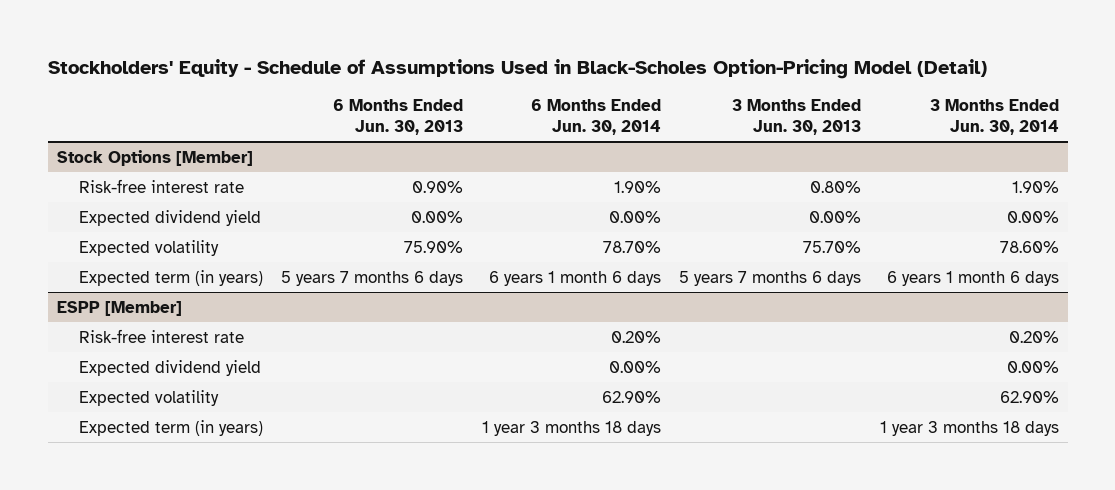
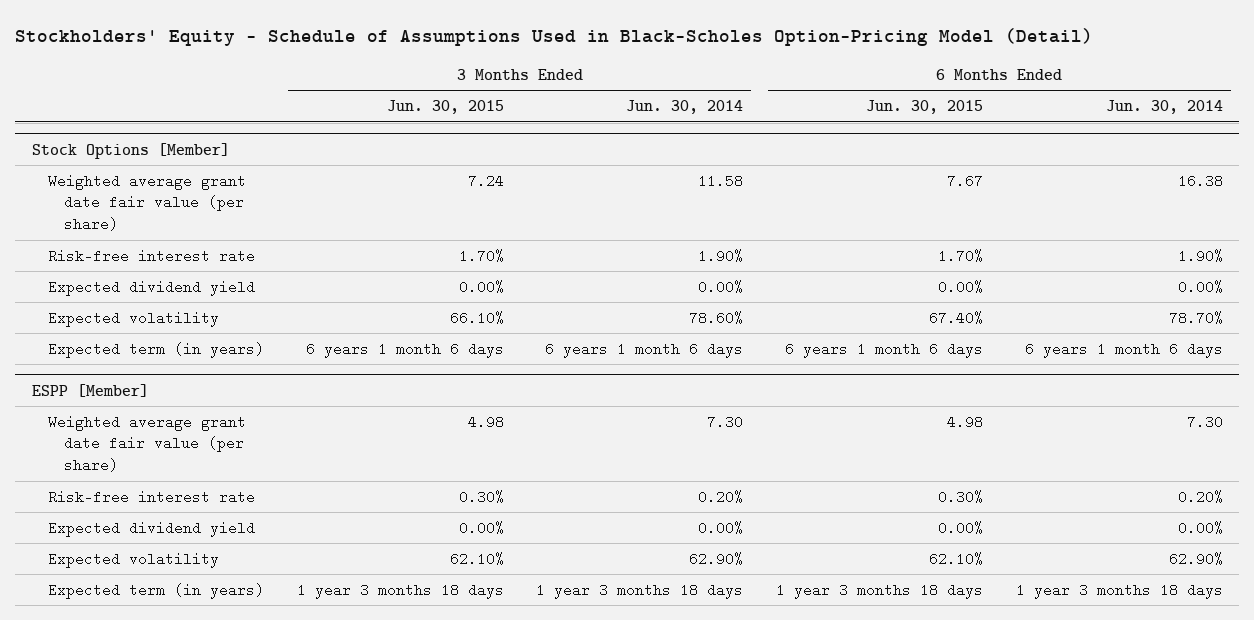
- | 6 Months Ended Jun. 30, 2013 | 6 Months Ended Jun. 30, 2014 | 3 Months Ended Jun. 30, 2013 | 3 Months Ended Jun. 30, 2014
+ | 3 Months Ended Jun. 30, 2015 | 3 Months Ended Jun. 30, 2014 | 6 Months Ended Jun. 30, 2015 | 6 Months Ended Jun. 30, 2014
@ Stock Options [Member]
+ Weighted average grant date fair value (per share) | 7.24 | 11.58 | 7.67 | 16.38
@ ESPP [Member]
+ Weighted average grant date fair value (per share) | 4.98 | 7.30 | 4.98 | 7.30

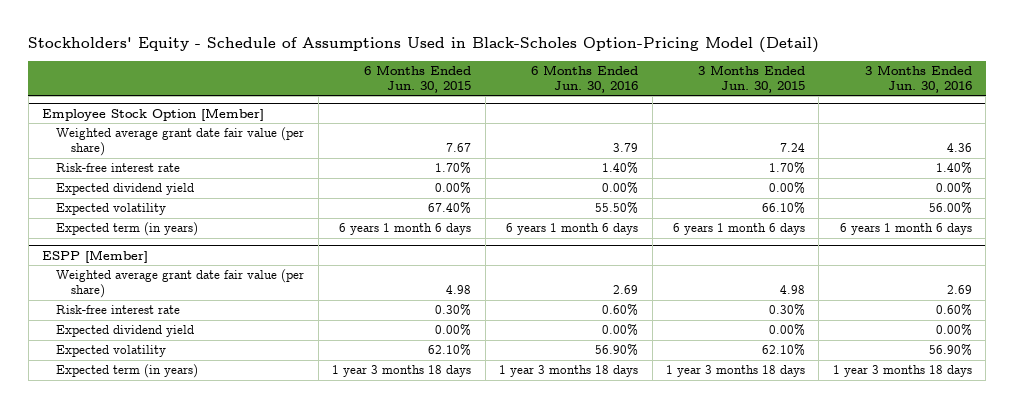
- | 3 Months Ended Jun. 30, 2015 | 3 Months Ended Jun. 30, 2014 | 6 Months Ended Jun. 30, 2015 | 6 Months Ended Jun. 30, 2014
+ | 6 Months Ended Jun. 30, 2015 | 6 Months Ended Jun. 30, 2016 | 3 Months Ended Jun. 30, 2015 | 3 Months Ended Jun. 30, 2016
- Stock Options [Member]
+ Employee Stock Option [Member]

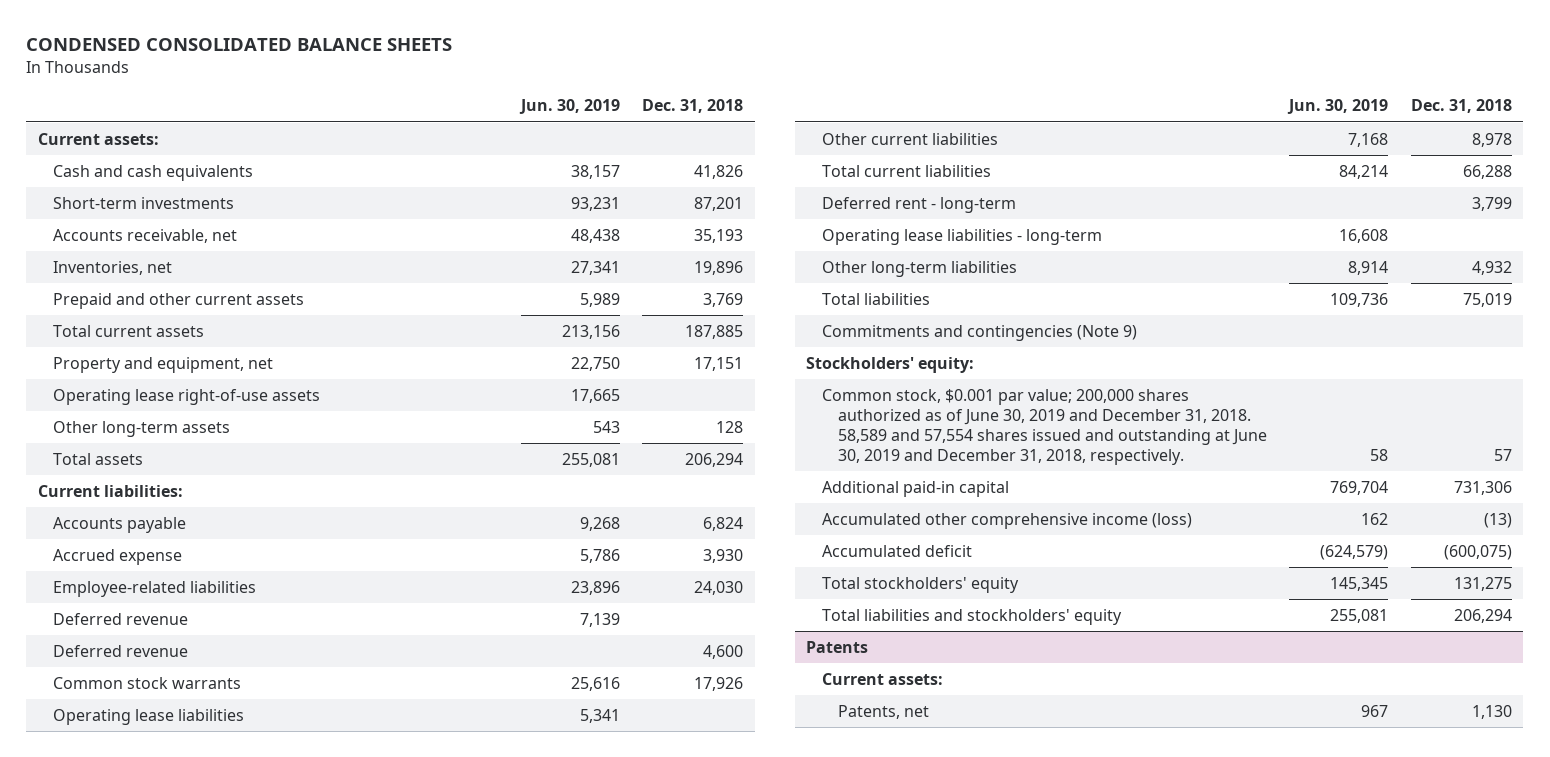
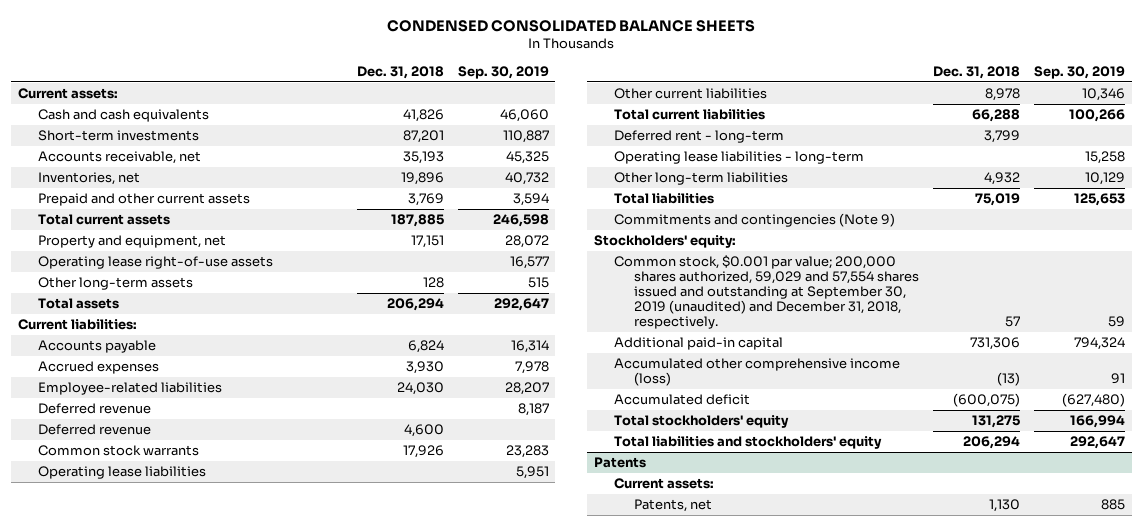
- | Jun. 30, 2019 | Dec. 31, 2018
+ | Dec. 31, 2018 | Sep. 30, 2019
- Accrued expense | 5,786 | 3,930
+ Accrued expenses | 3,930 | 7,978
- Common stock, $0.001 par value; 200,000 shares authorized as of June 30, 2019 and December 31, 2018. 58,589 and 57,554 shares issued and outstanding at June 30, 2019 and December 31, 2018, respectively. | 58 | 57
+ Common stock, $0.001 par value; 200,000 shares authorized, 59,029 and 57,554 shares issued and outstanding at September 30, 2019 (unaudited) and December 31, 2018, respectively. | 57 | 59

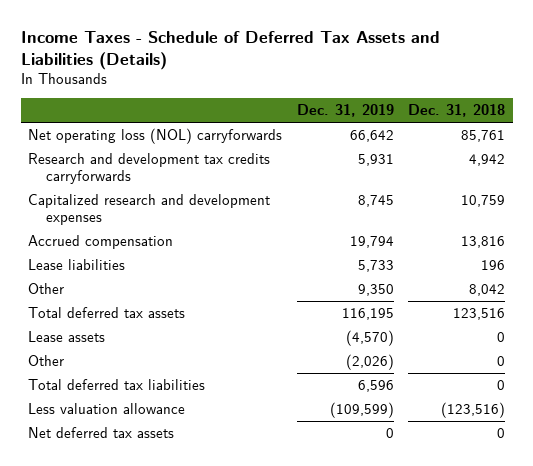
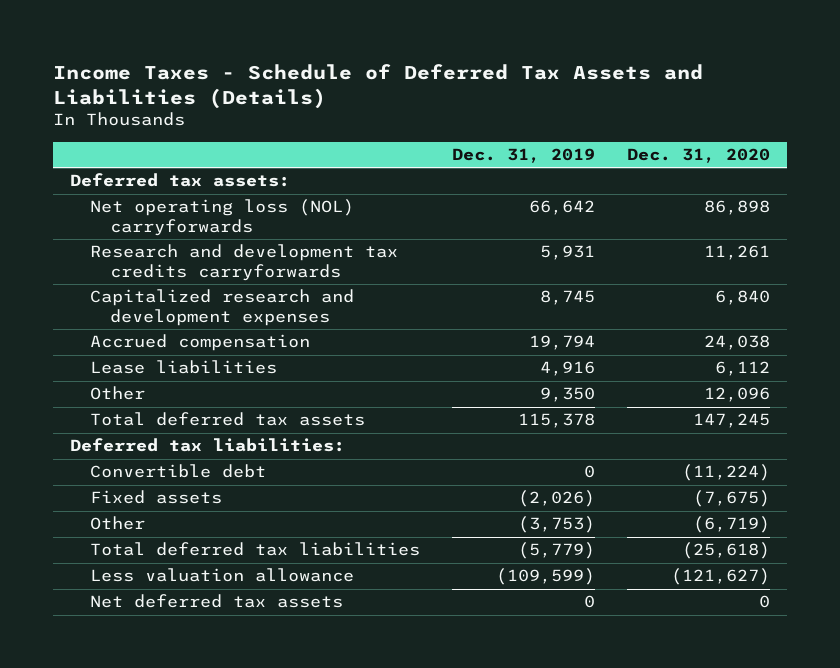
- | Dec. 31, 2019 | Dec. 31, 2018
+ | Dec. 31, 2019 | Dec. 31, 2020
+ Deferred tax assets:
- Lease liabilities | 5,733 | 196
+ Lease liabilities | 4,916 | 6,112
- Total deferred tax assets | 116,195 | 123,516
- Lease assets | (4,570) | 0
- Other | (2,026) | 0
- Total deferred tax liabilities | 6,596 | 0
+ Total deferred tax assets | 115,378 | 147,245
+ Deferred tax liabilities:
+ Convertible debt | 0 | (11,224)
+ Fixed assets | (2,026) | (7,675)
+ Other | (3,753) | (6,719)
+ Total deferred tax liabilities | (5,779) | (25,618)

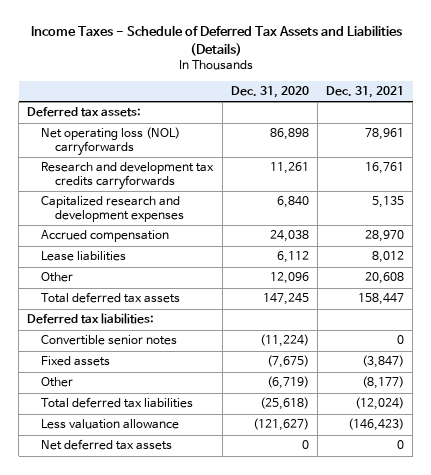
- | Dec. 31, 2019 | Dec. 31, 2020
+ | Dec. 31, 2020 | Dec. 31, 2021
- Convertible debt | 0 | (11,224)
+ Convertible senior notes | (11,224) | 0

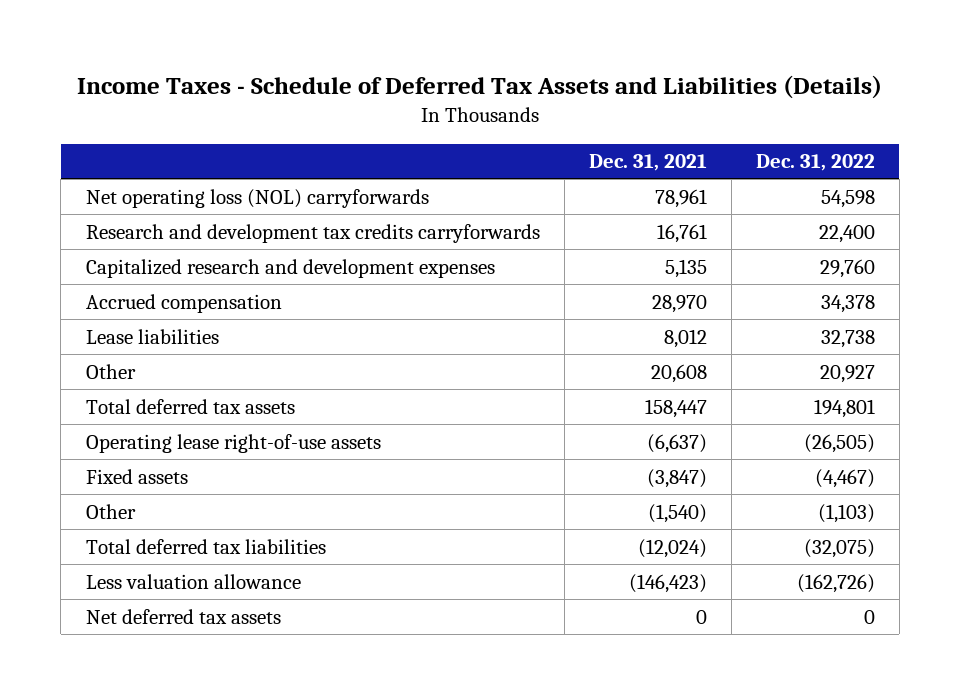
- | Dec. 31, 2020 | Dec. 31, 2021
+ | Dec. 31, 2021 | Dec. 31, 2022
- Deferred tax assets:
- Deferred tax liabilities:
- Convertible senior notes | (11,224) | 0
+ Operating lease right-of-use assets | (6,637) | (26,505)
- Other | (6,719) | (8,177)
+ Other | (1,540) | (1,103)

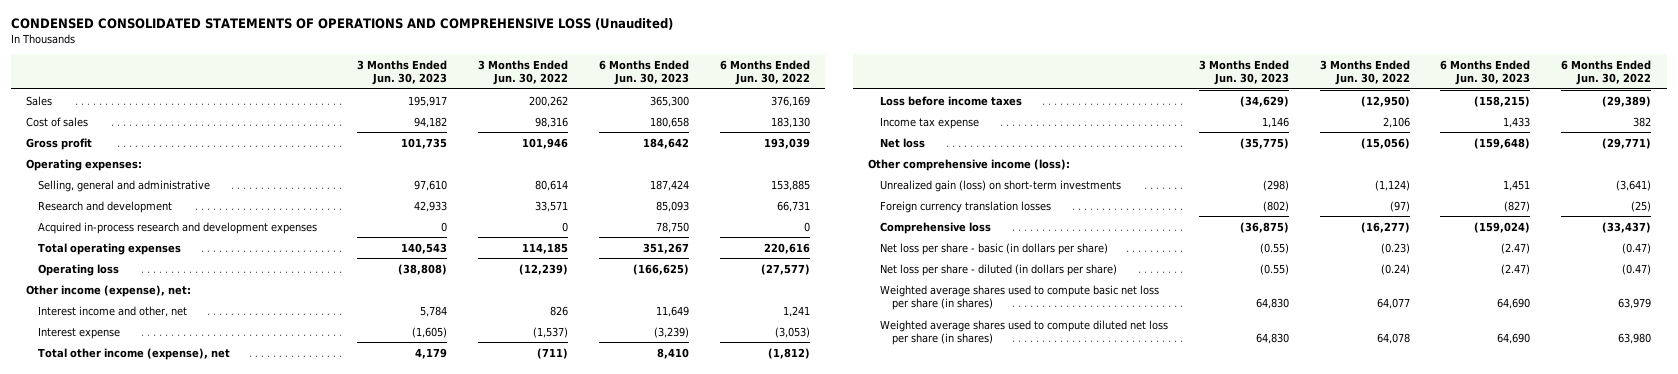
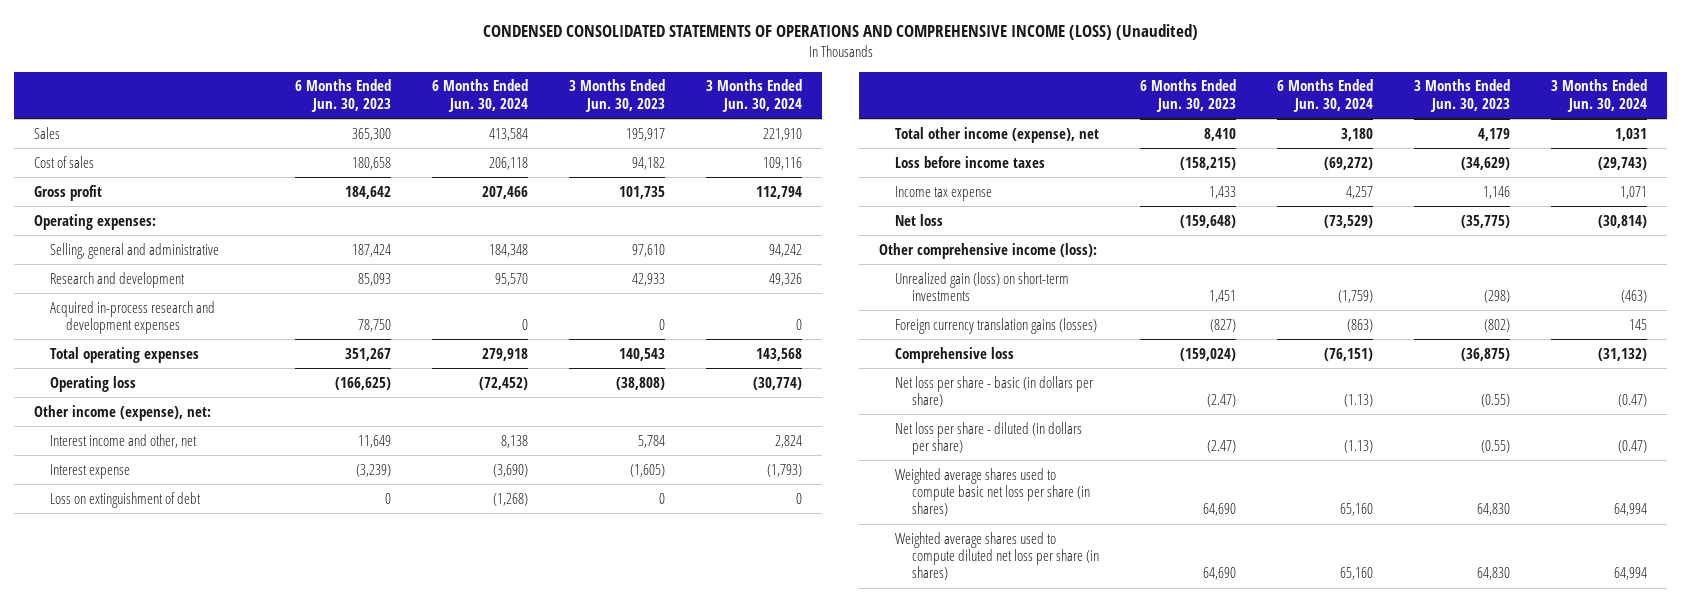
- CONDENSED CONSOLIDATED STATEMENTS OF OPERATIONS AND COMPREHENSIVE LOSS (Unaudited)
+ CONDENSED CONSOLIDATED STATEMENTS OF OPERATIONS AND COMPREHENSIVE INCOME (LOSS) (Unaudited)
- | 3 Months Ended Jun. 30, 2023 | 3 Months Ended Jun. 30, 2022 | 6 Months Ended Jun. 30, 2023 | 6 Months Ended Jun. 30, 2022
+ | 6 Months Ended Jun. 30, 2023 | 6 Months Ended Jun. 30, 2024 | 3 Months Ended Jun. 30, 2023 | 3 Months Ended Jun. 30, 2024
+ Loss on extinguishment of debt | 0 | (1,268) | 0 | 0
- Foreign currency translation losses | (802) | (97) | (827) | (25)
+ Foreign currency translation gains (losses) | (827) | (863) | (802) | 145

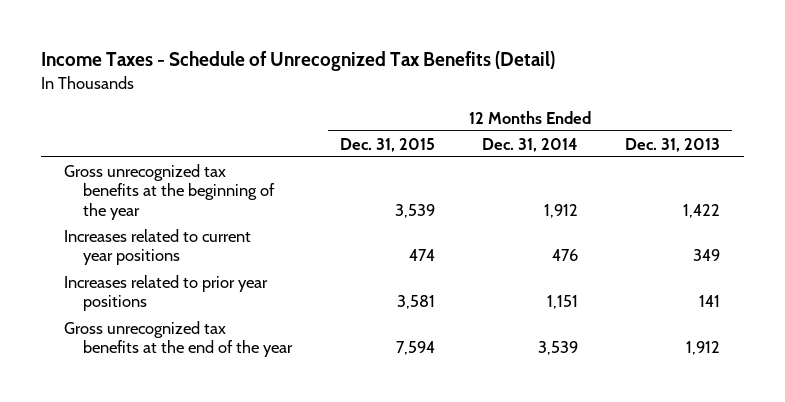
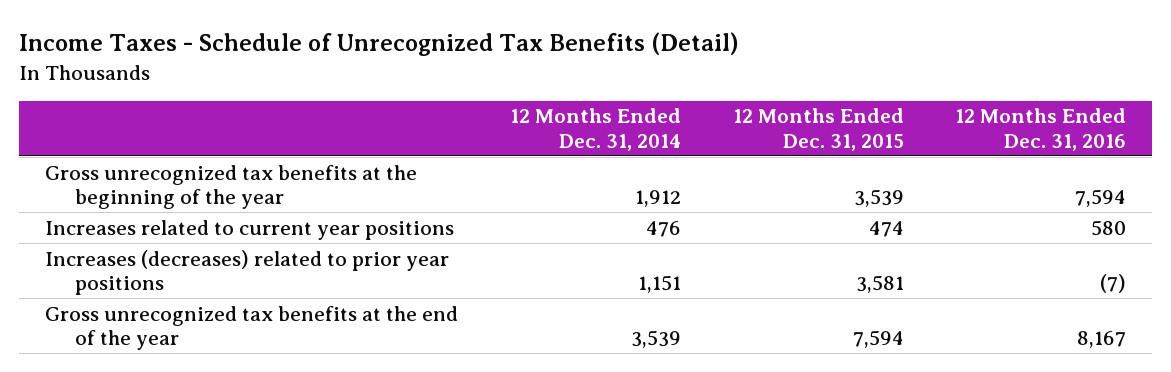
- | 12 Months Ended Dec. 31, 2015 | 12 Months Ended Dec. 31, 2014 | 12 Months Ended Dec. 31, 2013
+ | 12 Months Ended Dec. 31, 2014 | 12 Months Ended Dec. 31, 2015 | 12 Months Ended Dec. 31, 2016
- Increases related to prior year positions | 3,581 | 1,151 | 141
+ Increases (decreases) related to prior year positions | 1,151 | 3,581 | (7)

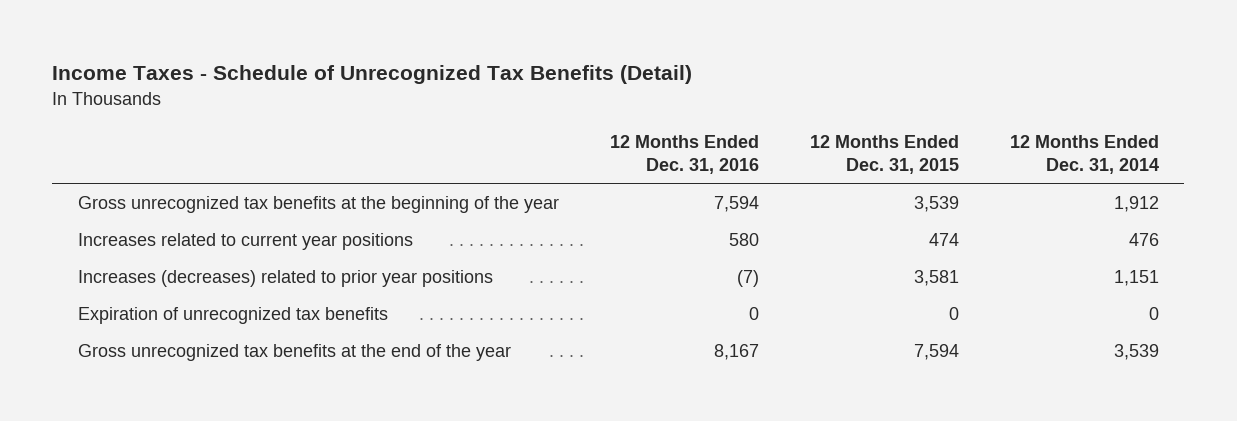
- | 12 Months Ended Dec. 31, 2014 | 12 Months Ended Dec. 31, 2015 | 12 Months Ended Dec. 31, 2016
+ | 12 Months Ended Dec. 31, 2016 | 12 Months Ended Dec. 31, 2015 | 12 Months Ended Dec. 31, 2014
+ Expiration of unrecognized tax benefits | 0 | 0 | 0

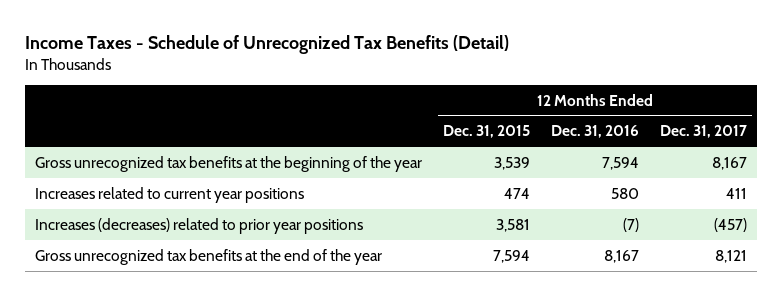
- | 12 Months Ended Dec. 31, 2016 | 12 Months Ended Dec. 31, 2015 | 12 Months Ended Dec. 31, 2014
+ | 12 Months Ended Dec. 31, 2015 | 12 Months Ended Dec. 31, 2016 | 12 Months Ended Dec. 31, 2017
- Expiration of unrecognized tax benefits | 0 | 0 | 0

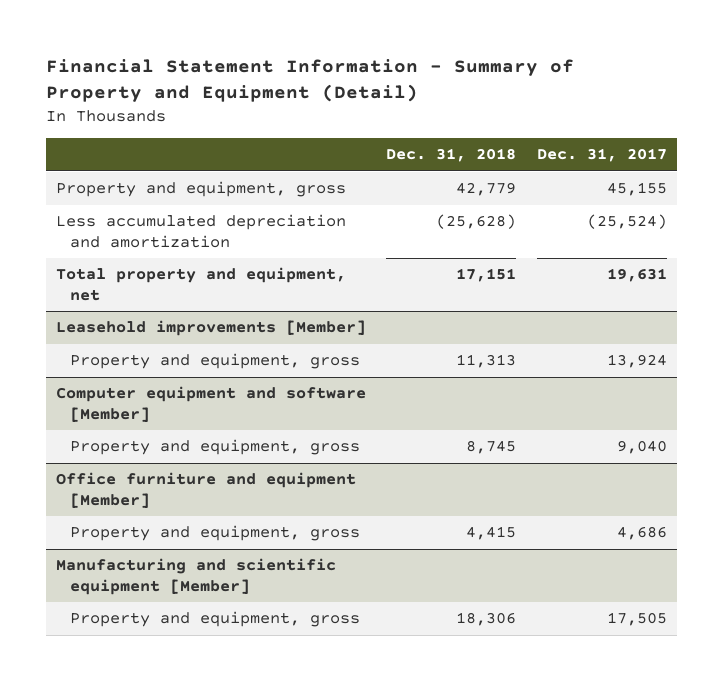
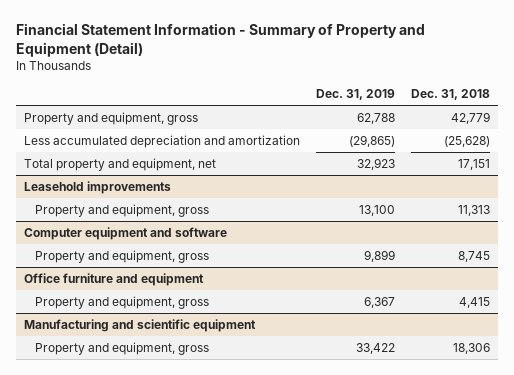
- | Dec. 31, 2018 | Dec. 31, 2017
+ | Dec. 31, 2019 | Dec. 31, 2018
- Leasehold improvements [Member]
+ Leasehold improvements
- Computer equipment and software [Member]
+ Computer equipment and software
- Office furniture and equipment [Member]
+ Office furniture and equipment
- Manufacturing and scientific equipment [Member]
+ Manufacturing and scientific equipment

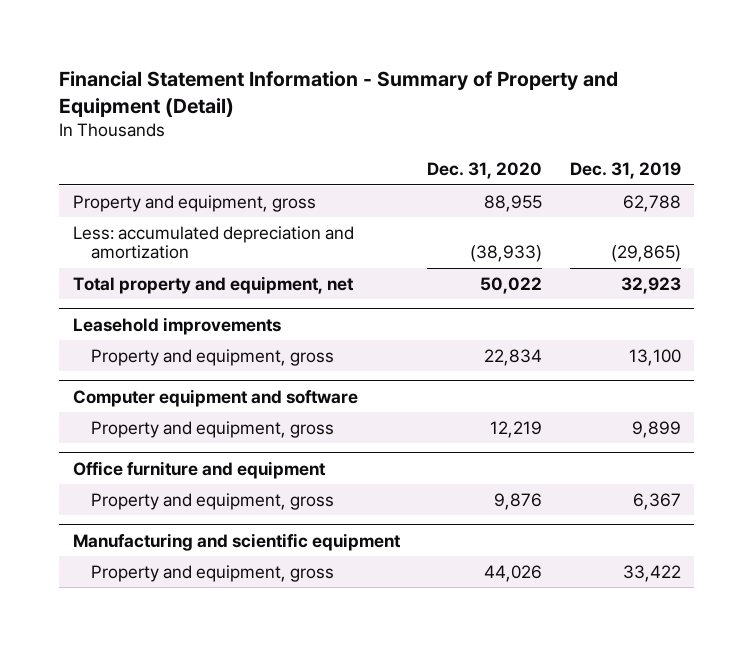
- | Dec. 31, 2019 | Dec. 31, 2018
+ | Dec. 31, 2020 | Dec. 31, 2019
- Less accumulated depreciation and amortization | (29,865) | (25,628)
+ Less: accumulated depreciation and amortization | (38,933) | (29,865)

